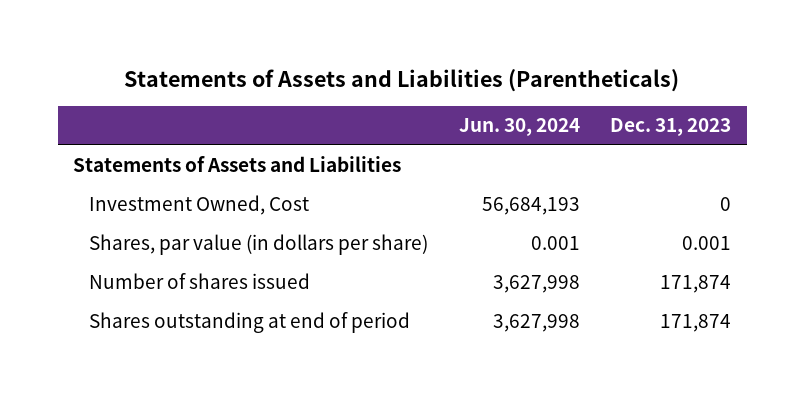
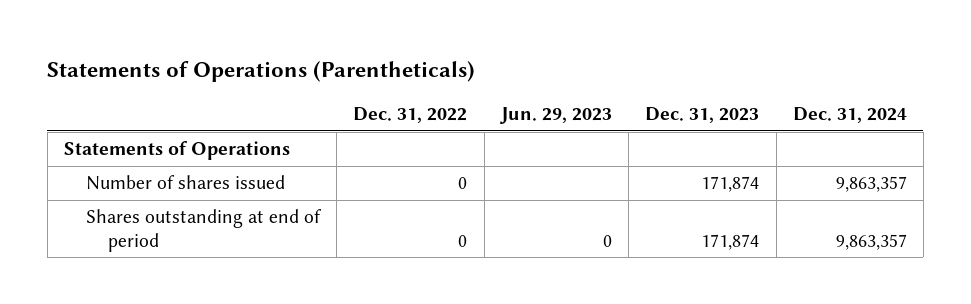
- Statements of Assets and Liabilities (Parentheticals)
+ Statements of Operations (Parentheticals)
- | Jun. 30, 2024 | Dec. 31, 2023
+ | Dec. 31, 2022 | Jun. 29, 2023 | Dec. 31, 2023 | Dec. 31, 2024
- Statements of Assets and Liabilities
- Investment Owned, Cost | 56,684,193 | 0
- Shares, par value (in dollars per share) | 0.001 | 0.001
+ Statements of Operations

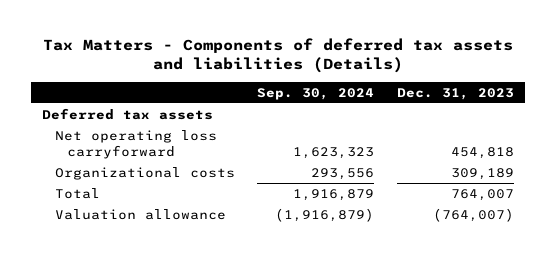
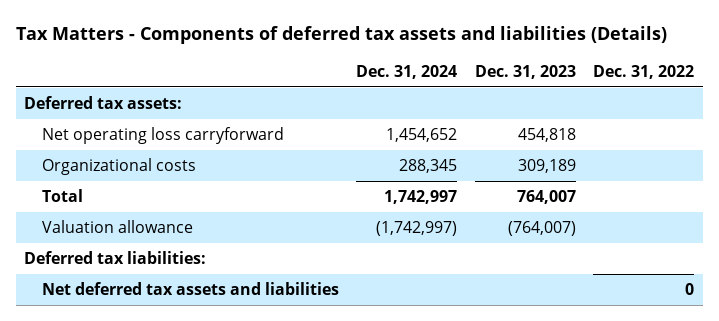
- | Sep. 30, 2024 | Dec. 31, 2023
+ | Dec. 31, 2024 | Dec. 31, 2023 | Dec. 31, 2022
- Deferred tax assets
+ Deferred tax assets:
+ Deferred tax liabilities:
+ Net deferred tax assets and liabilities | | | 0

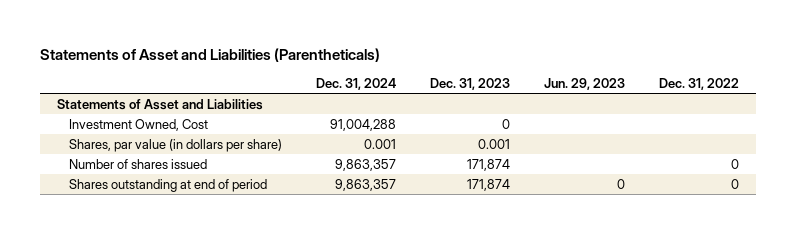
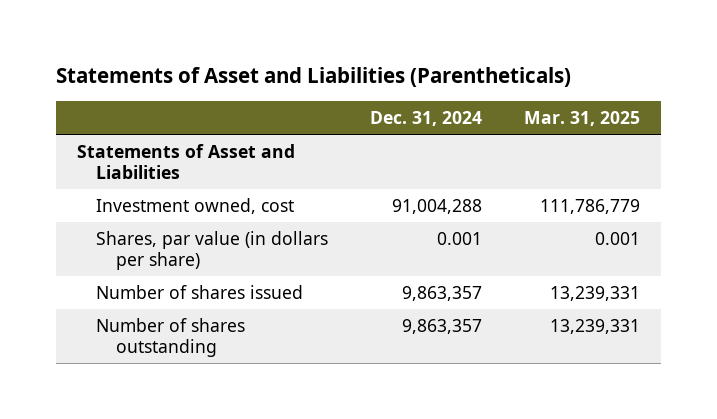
- | Dec. 31, 2024 | Dec. 31, 2023 | Jun. 29, 2023 | Dec. 31, 2022
+ | Dec. 31, 2024 | Mar. 31, 2025
- Investment Owned, Cost | 91,004,288 | 0 | |
+ Investment owned, cost | 91,004,288 | 111,786,779
- Shares outstanding at end of period | 9,863,357 | 171,874 | 0 | 0
+ Number of shares outstanding | 9,863,357 | 13,239,331

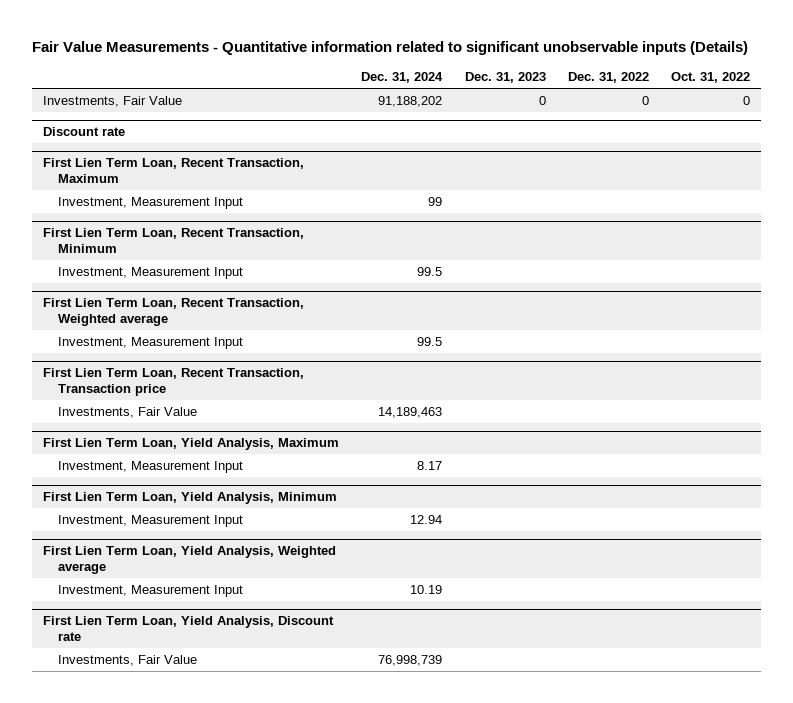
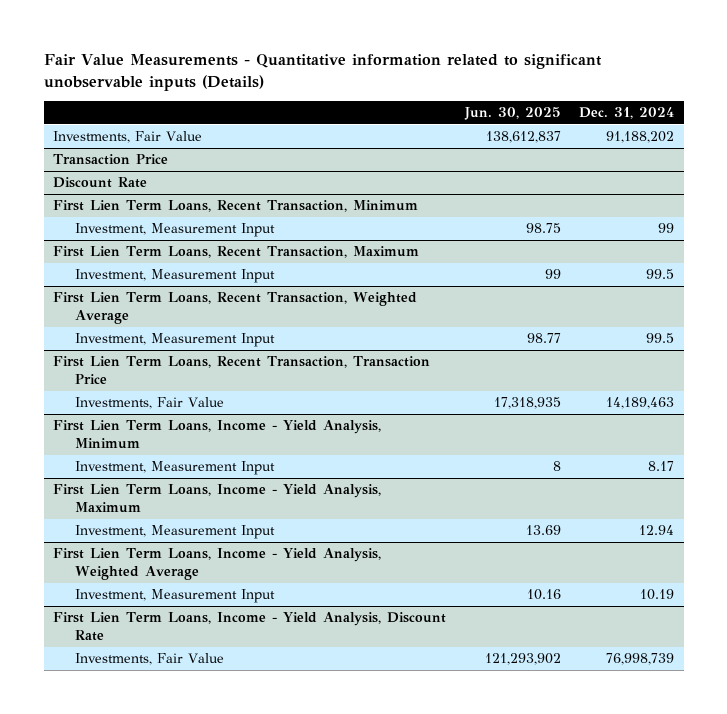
- | Dec. 31, 2024 | Dec. 31, 2023 | Dec. 31, 2022 | Oct. 31, 2022
+ | Jun. 30, 2025 | Dec. 31, 2024
- Discount rate
- First Lien Term Loan, Recent Transaction, Maximum
+ Transaction Price
+ Discount Rate
+ First Lien Term Loans, Recent Transaction, Minimum
- First Lien Term Loan, Recent Transaction, Minimum
+ First Lien Term Loans, Recent Transaction, Maximum
- First Lien Term Loan, Recent Transaction, Weighted average
+ First Lien Term Loans, Recent Transaction, Weighted Average
- First Lien Term Loan, Recent Transaction, Transaction price
+ First Lien Term Loans, Recent Transaction, Transaction Price
- First Lien Term Loan, Yield Analysis, Maximum
+ First Lien Term Loans, Income - Yield Analysis, Minimum
- First Lien Term Loan, Yield Analysis, Minimum
+ First Lien Term Loans, Income - Yield Analysis, Maximum
- First Lien Term Loan, Yield Analysis, Weighted average
+ First Lien Term Loans, Income - Yield Analysis, Weighted Average
- First Lien Term Loan, Yield Analysis, Discount rate
+ First Lien Term Loans, Income - Yield Analysis, Discount Rate

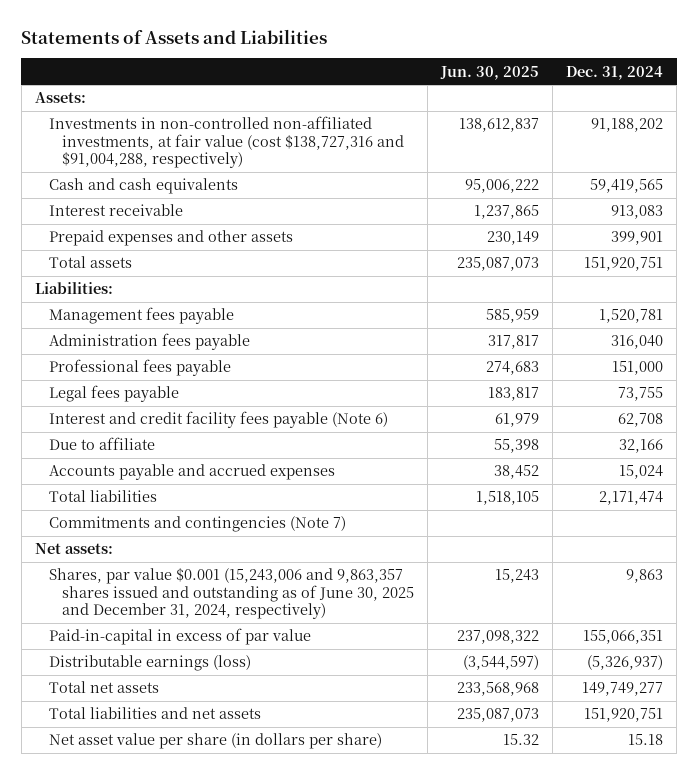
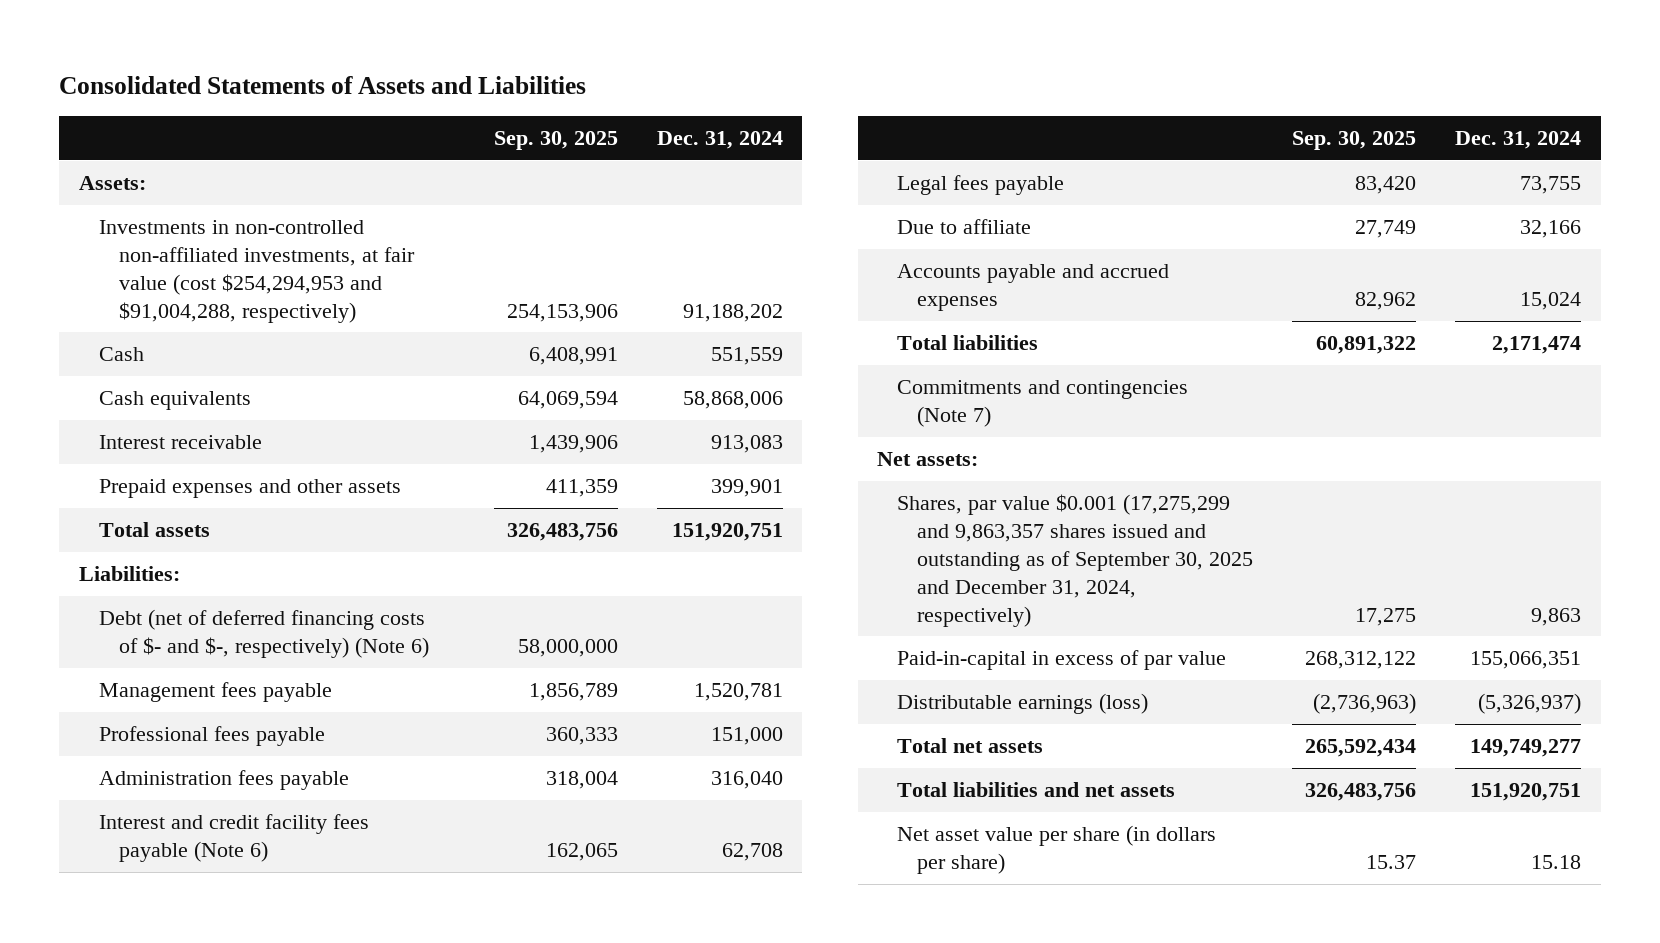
- Statements of Assets and Liabilities
+ Consolidated Statements of Assets and Liabilities
- | Jun. 30, 2025 | Dec. 31, 2024
+ | Sep. 30, 2025 | Dec. 31, 2024
- Investments in non-controlled non-affiliated investments, at fair value (cost $138,727,316 and $91,004,288, respectively) | 138,612,837 | 91,188,202
- Cash and cash equivalents | 95,006,222 | 59,419,565
+ Investments in non-controlled non-affiliated investments, at fair value (cost $254,294,953 and $91,004,288, respectively) | 254,153,906 | 91,188,202
+ Cash | 6,408,991 | 551,559
+ Cash equivalents | 64,069,594 | 58,868,006
+ Debt (net of deferred financing costs of $- and $-, respectively) (Note 6) | 58,000,000 |
moved down: Administration fees payable | 318,004 | 316,040
moved down: Legal fees payable | 83,420 | 73,755
- Shares, par value $0.001 (15,243,006 and 9,863,357 shares issued and outstanding as of June 30, 2025 and December 31, 2024, respectively) | 15,243 | 9,863
+ Shares, par value $0.001 (17,275,299 and 9,863,357 shares issued and outstanding as of September 30, 2025 and December 31, 2024, respectively) | 17,275 | 9,863

